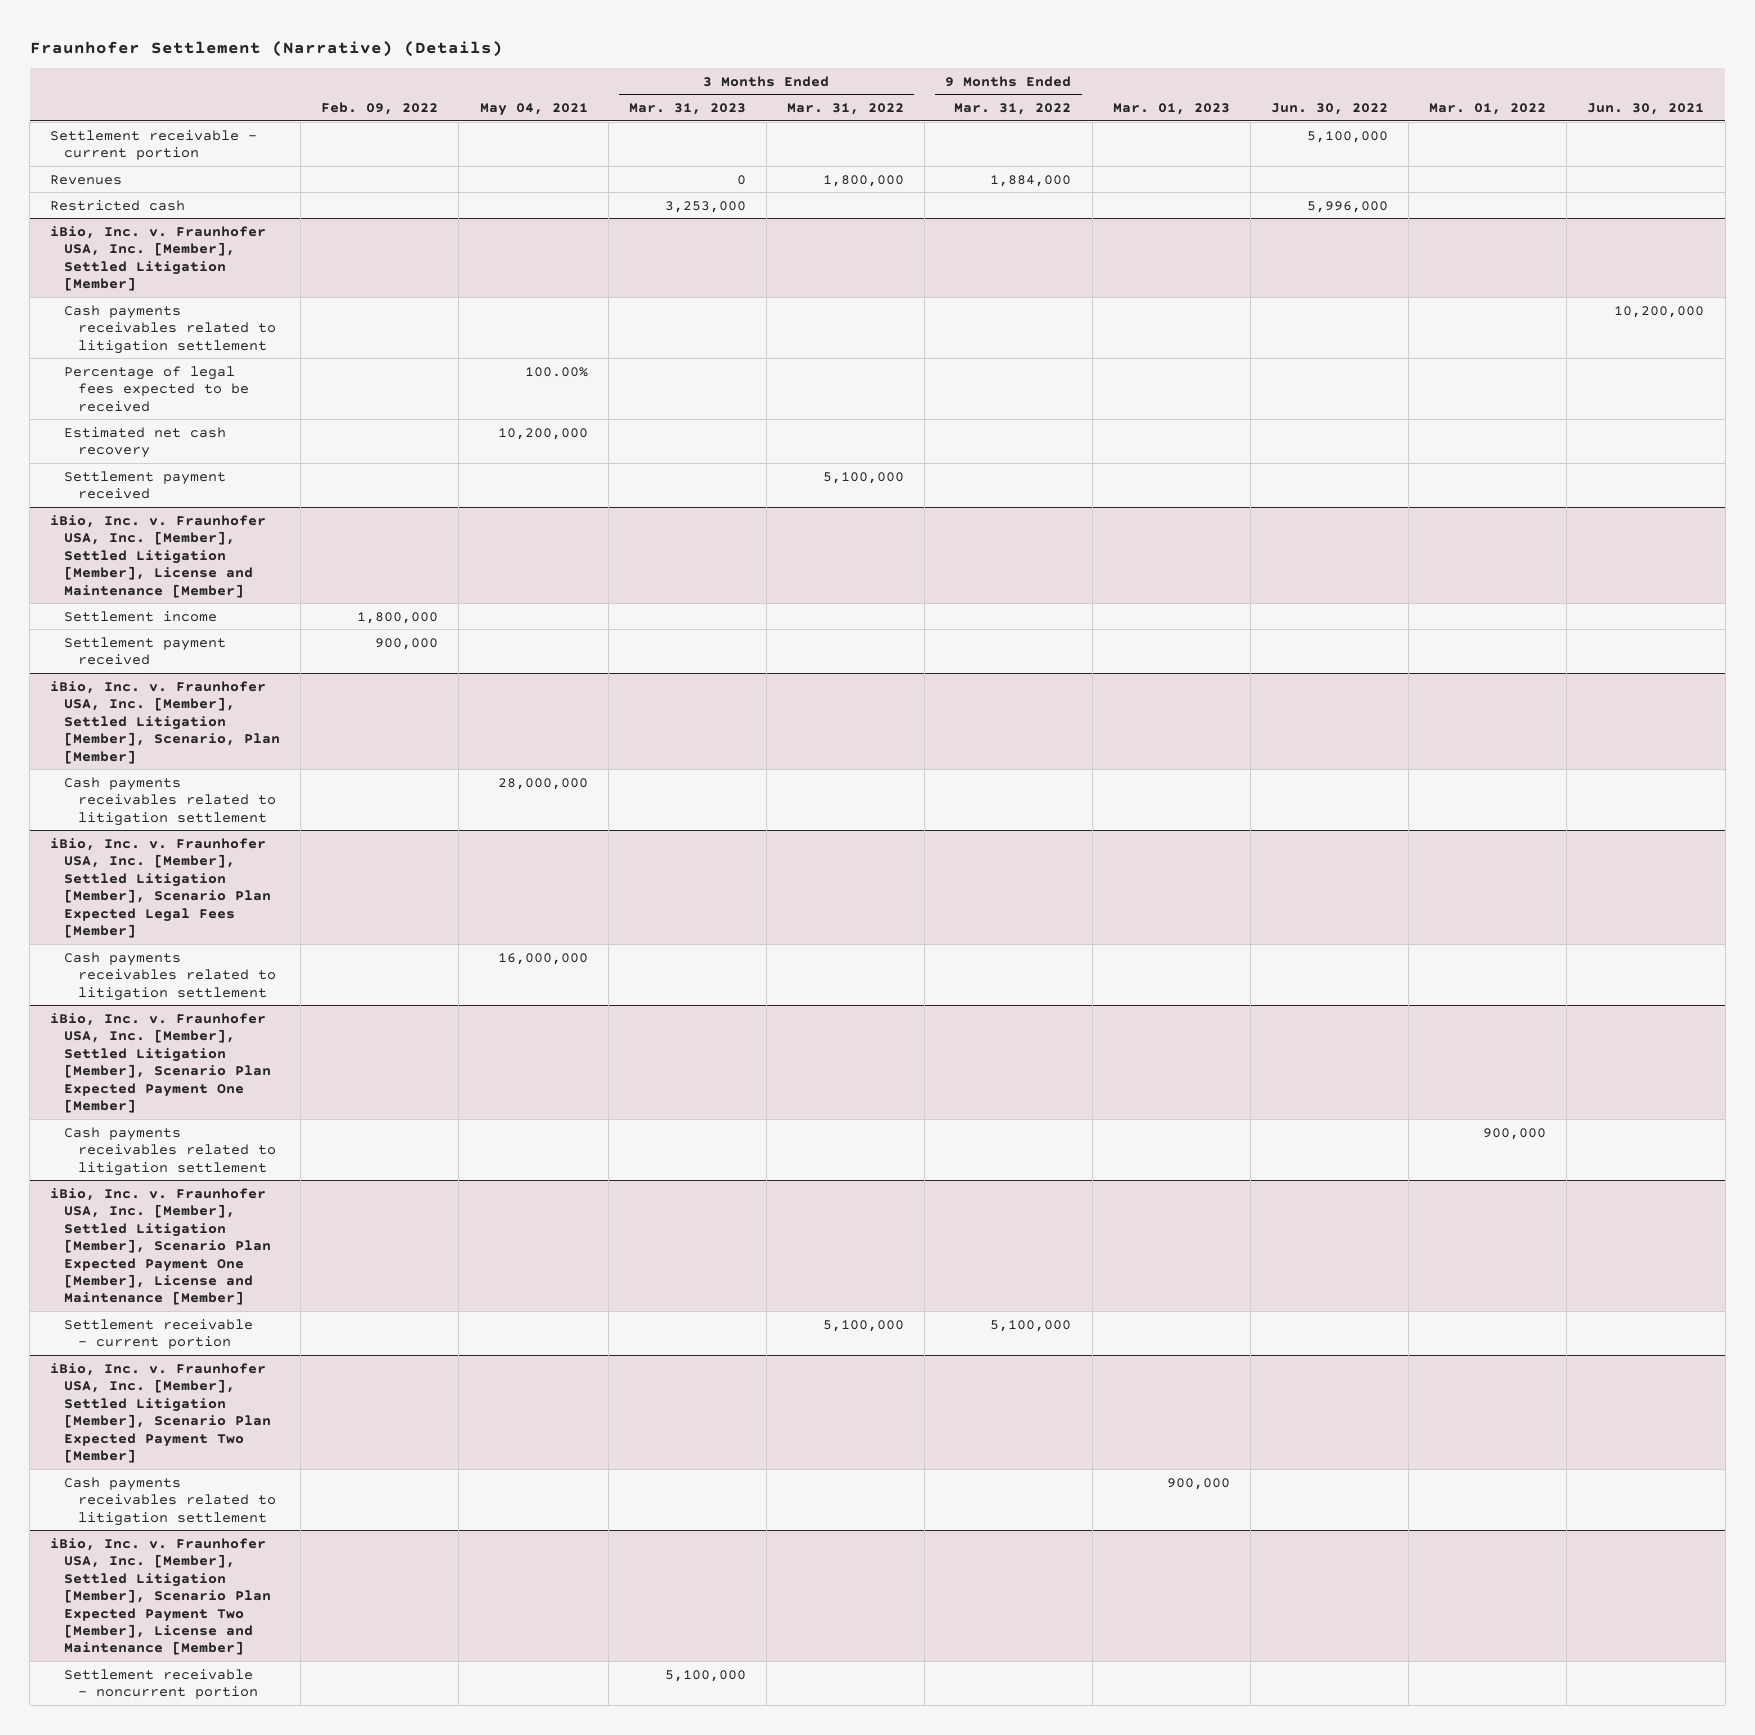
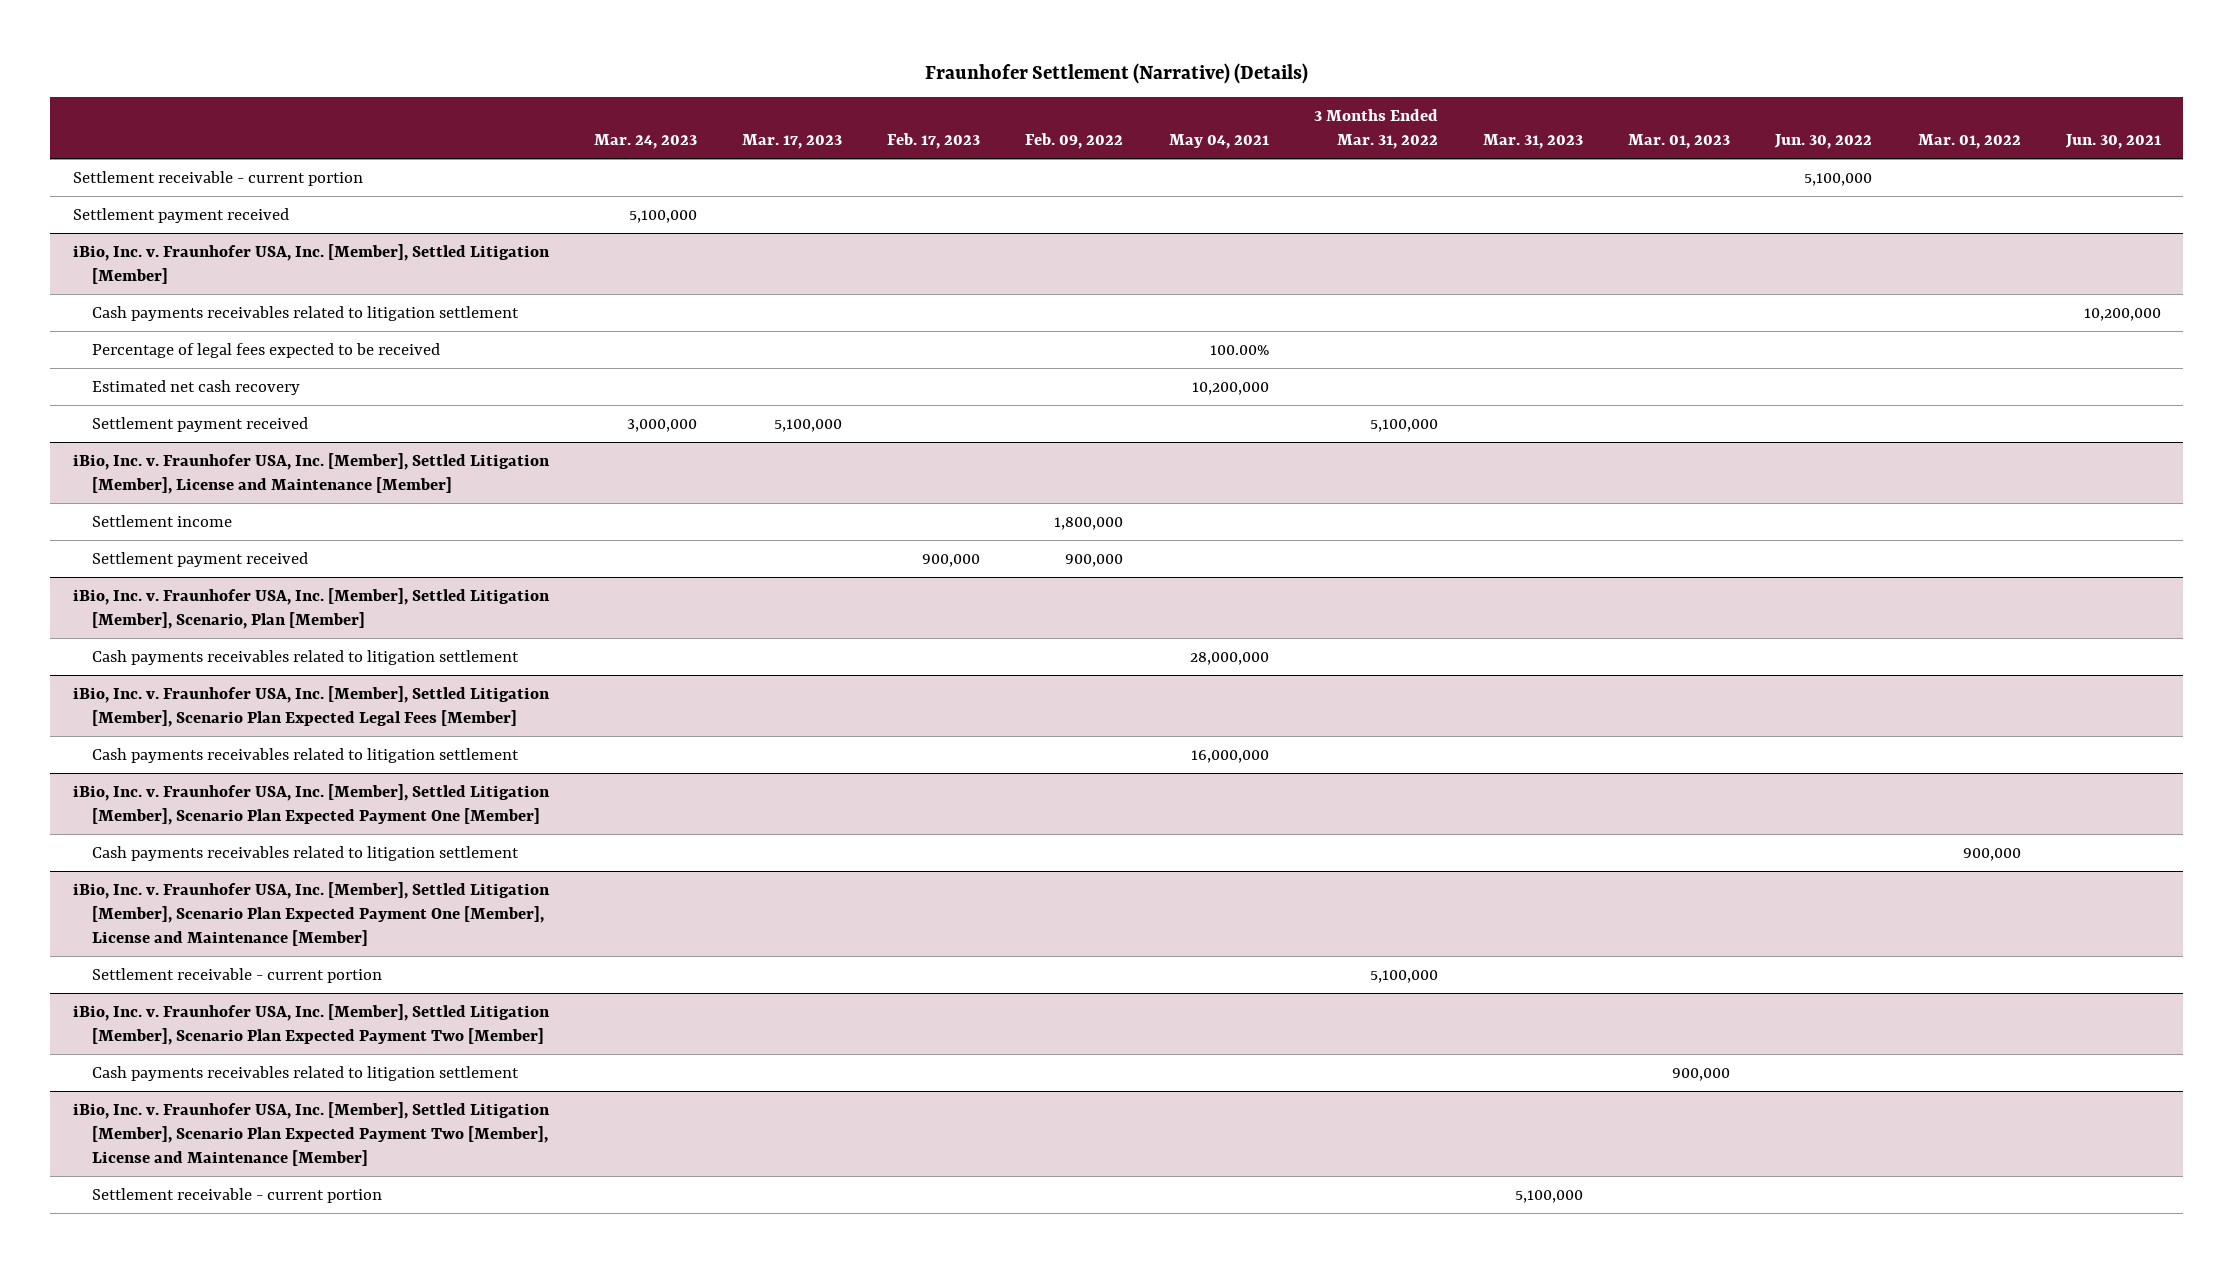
- | Feb. 09, 2022 | May 04, 2021 | 3 Months Ended Mar. 31, 2023 | 3 Months Ended Mar. 31, 2022 | 9 Months Ended Mar. 31, 2022 | Mar. 01, 2023 | Jun. 30, 2022 | Mar. 01, 2022 | Jun. 30, 2021
+ | Mar. 24, 2023 | Mar. 17, 2023 | Feb. 17, 2023 | Feb. 09, 2022 | May 04, 2021 | 3 Months Ended Mar. 31, 2022 | Mar. 31, 2023 | Mar. 01, 2023 | Jun. 30, 2022 | Mar. 01, 2022 | Jun. 30, 2021
- Revenues | | | 0 | 1,800,000 | 1,884,000 | | | |
- Restricted cash | | | 3,253,000 | | | | 5,996,000 | |
+ Settlement payment received | 5,100,000 | | | | | | | | | |
@ iBio, Inc. v. Fraunhofer USA, Inc. [Member], Settled Litigation [Member], Scenario Plan Expected Payment Two [Member], License and Maintenance [Member]
- Settlement receivable - noncurrent portion | | | 5,100,000 | | | | | |
+ Settlement receivable - current portion | | | | | | | 5,100,000 | | | |

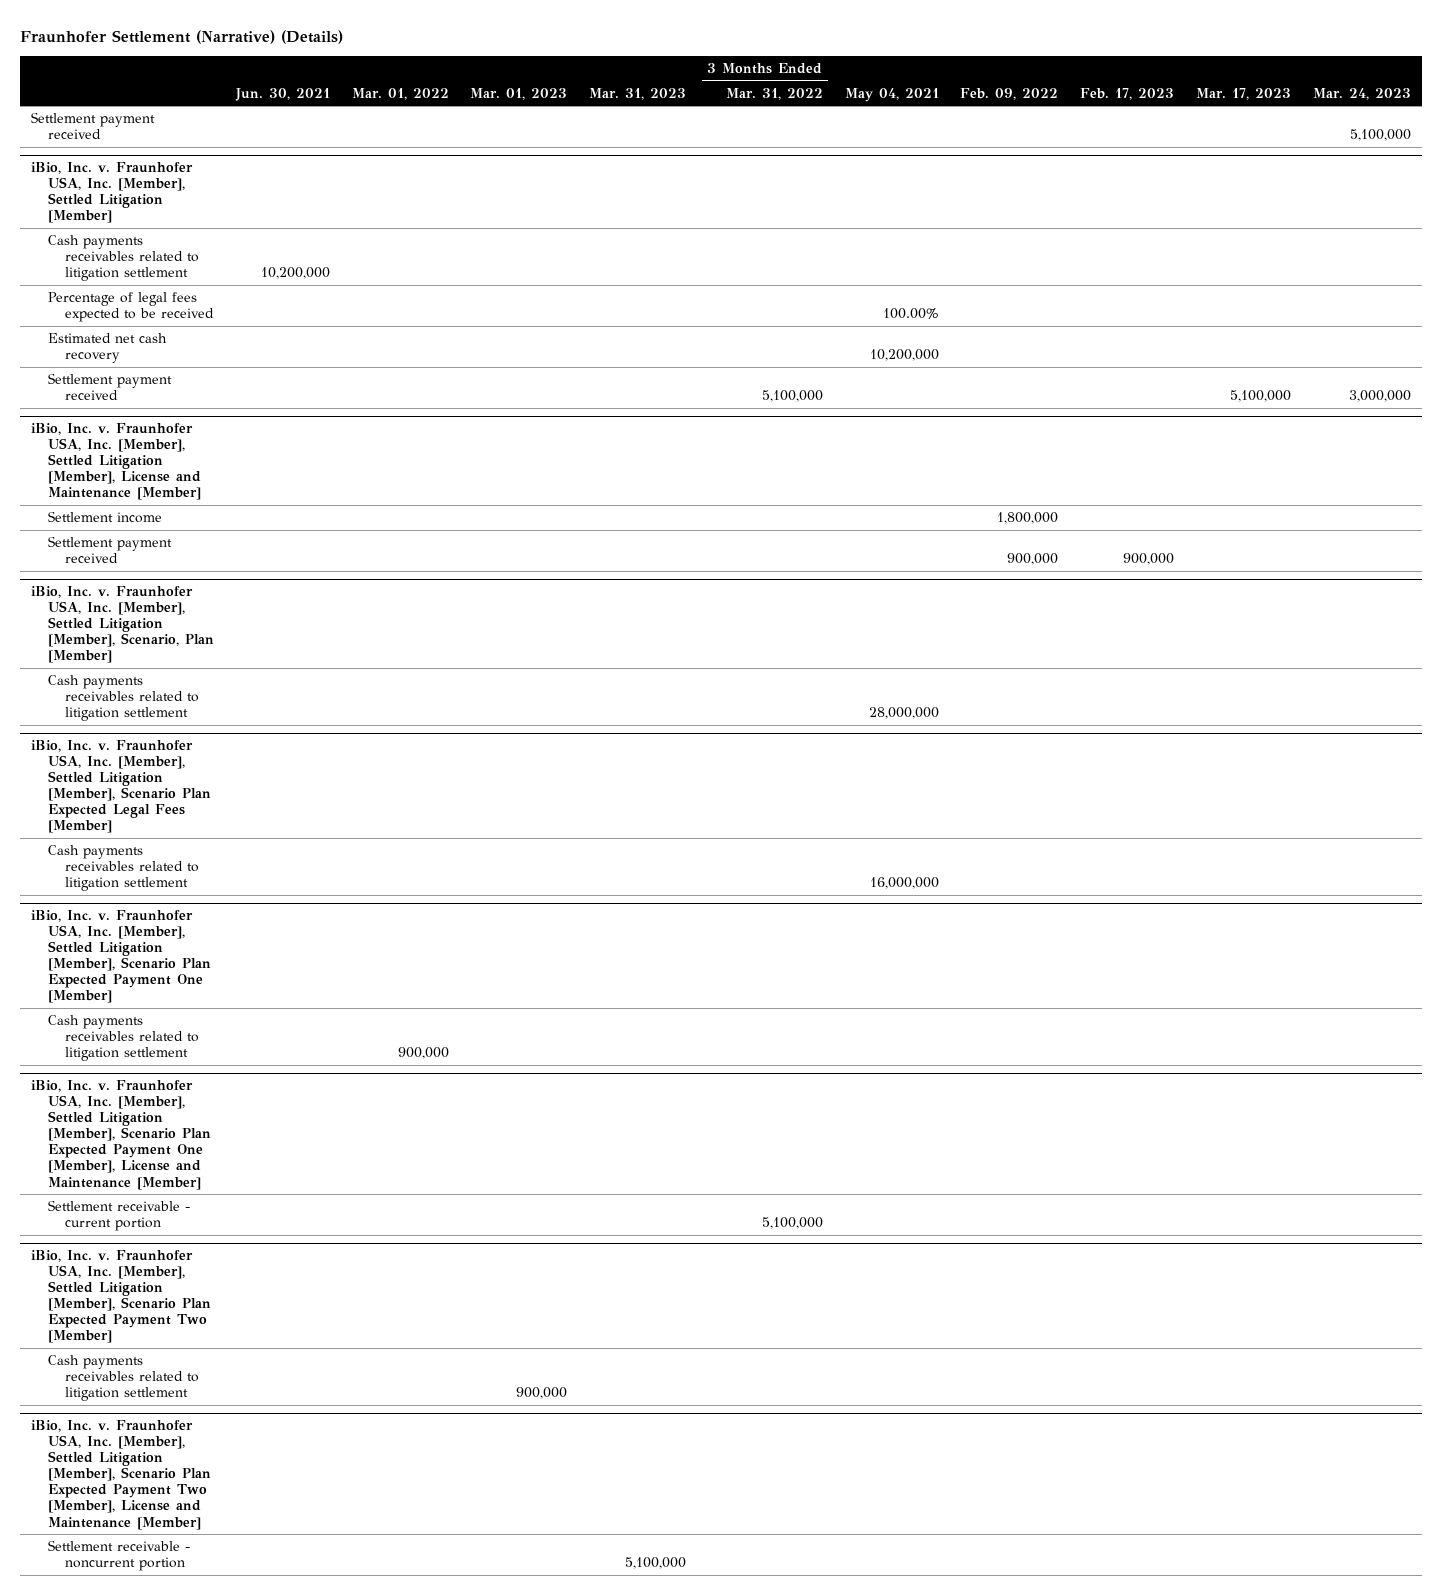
- | Mar. 24, 2023 | Mar. 17, 2023 | Feb. 17, 2023 | Feb. 09, 2022 | May 04, 2021 | 3 Months Ended Mar. 31, 2022 | Mar. 31, 2023 | Mar. 01, 2023 | Jun. 30, 2022 | Mar. 01, 2022 | Jun. 30, 2021
+ | Jun. 30, 2021 | Mar. 01, 2022 | Mar. 01, 2023 | Mar. 31, 2023 | 3 Months Ended Mar. 31, 2022 | May 04, 2021 | Feb. 09, 2022 | Feb. 17, 2023 | Mar. 17, 2023 | Mar. 24, 2023
- Settlement receivable - current portion | | | | | | | | | 5,100,000 | |
@ iBio, Inc. v. Fraunhofer USA, Inc. [Member], Settled Litigation [Member], Scenario Plan Expected Payment Two [Member], License and Maintenance [Member]
- Settlement receivable - current portion | | | | | | | 5,100,000 | | | |
+ Settlement receivable - noncurrent portion | | | | 5,100,000 | | | | | |

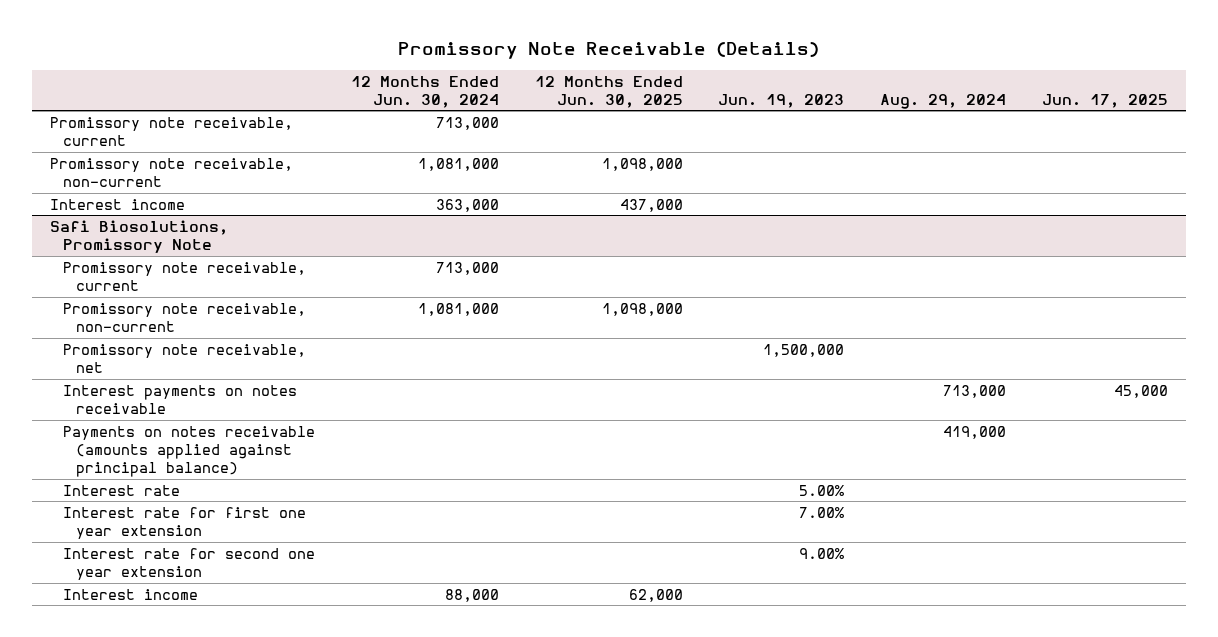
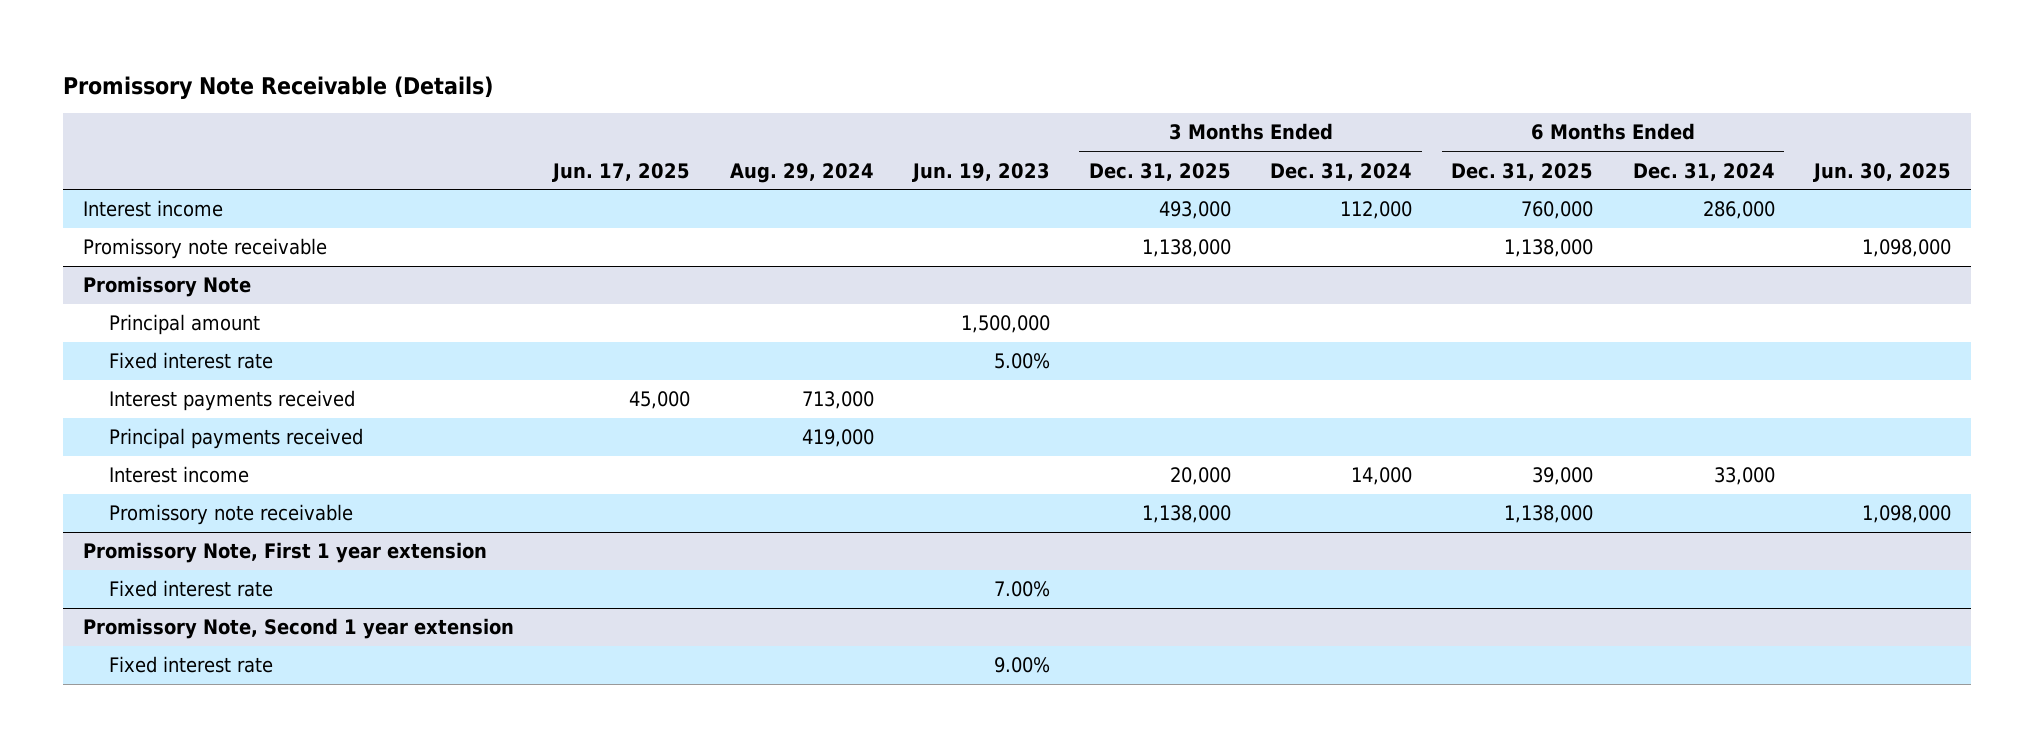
- | 12 Months Ended Jun. 30, 2024 | 12 Months Ended Jun. 30, 2025 | Jun. 19, 2023 | Aug. 29, 2024 | Jun. 17, 2025
+ | Jun. 17, 2025 | Aug. 29, 2024 | Jun. 19, 2023 | 3 Months Ended Dec. 31, 2025 | 3 Months Ended Dec. 31, 2024 | 6 Months Ended Dec. 31, 2025 | 6 Months Ended Dec. 31, 2024 | Jun. 30, 2025
- Promissory note receivable, current | 713,000 | | | |
- Promissory note receivable, non-current | 1,081,000 | 1,098,000 | | |
- Safi Biosolutions, Promissory Note
- Promissory note receivable, current | 713,000 | | | |
- Promissory note receivable, non-current | 1,081,000 | 1,098,000 | | |
- Promissory note receivable, net | | | 1,500,000 | |
- Interest payments on notes receivable | | | | 713,000 | 45,000
- Payments on notes receivable (amounts applied against principal balance) | | | | 419,000 |
- Interest rate | | | 5.00% | |
- Interest rate for first one year extension | | | 7.00% | |
- Interest rate for second one year extension | | | 9.00% | |
+ Promissory note receivable | | | | 1,138,000 | | 1,138,000 | | 1,098,000
+ Promissory Note
+ Principal amount | | | 1,500,000 | | | | |
+ Fixed interest rate | | | 5.00% | | | | |
+ Interest payments received | 45,000 | 713,000 | | | | | |
+ Principal payments received | | 419,000 | | | | | |
+ Promissory note receivable | | | | 1,138,000 | | 1,138,000 | | 1,098,000
+ Promissory Note, First 1 year extension
+ Fixed interest rate | | | 7.00% | | | | |
+ Promissory Note, Second 1 year extension
+ Fixed interest rate | | | 9.00% | | | | |

